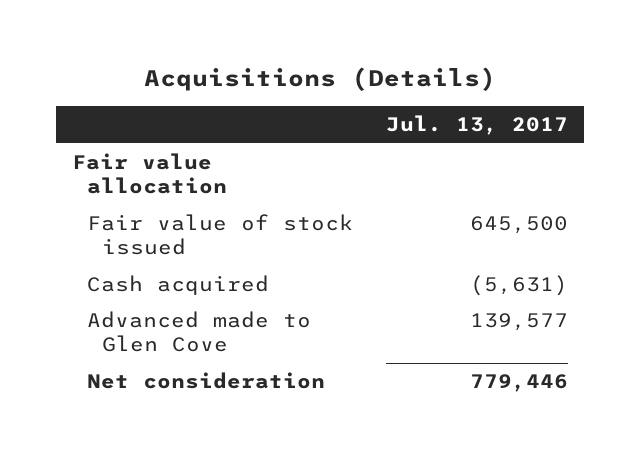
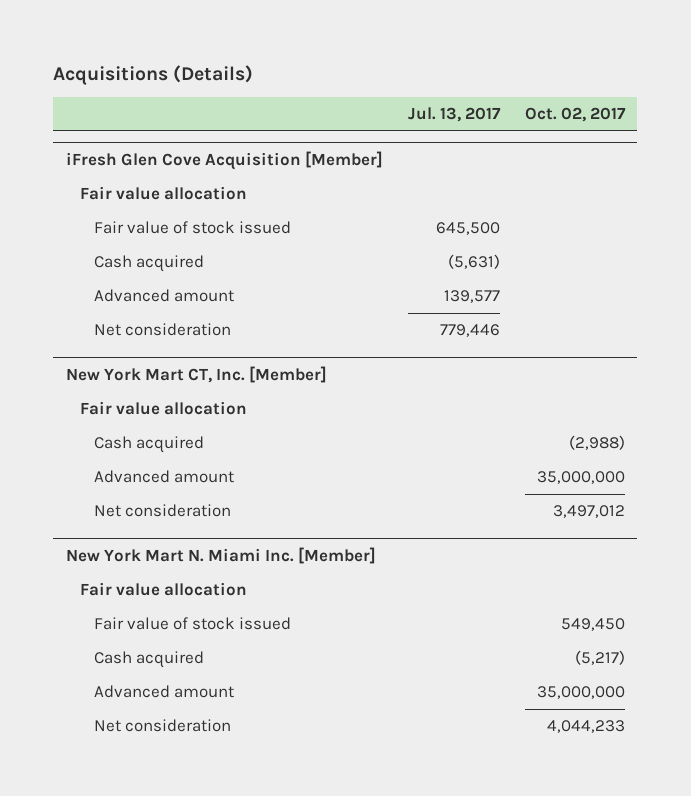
- | Jul. 13, 2017
+ | Jul. 13, 2017 | Oct. 02, 2017
+ iFresh Glen Cove Acquisition [Member]
- Advanced made to Glen Cove | 139,577
+ Advanced amount | 139,577 |
+ New York Mart CT, Inc. [Member]
+ Fair value allocation
+ Cash acquired | | (2,988)
+ Advanced amount | | 35,000,000
+ Net consideration | | 3,497,012
+ New York Mart N. Miami Inc. [Member]
+ Fair value allocation
+ Fair value of stock issued | | 549,450
+ Cash acquired | | (5,217)
+ Advanced amount | | 35,000,000
+ Net consideration | | 4,044,233

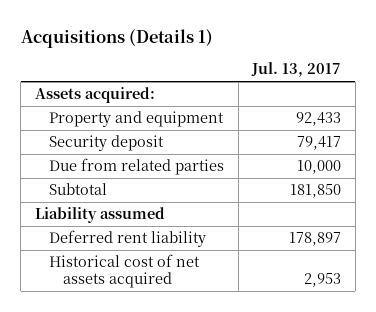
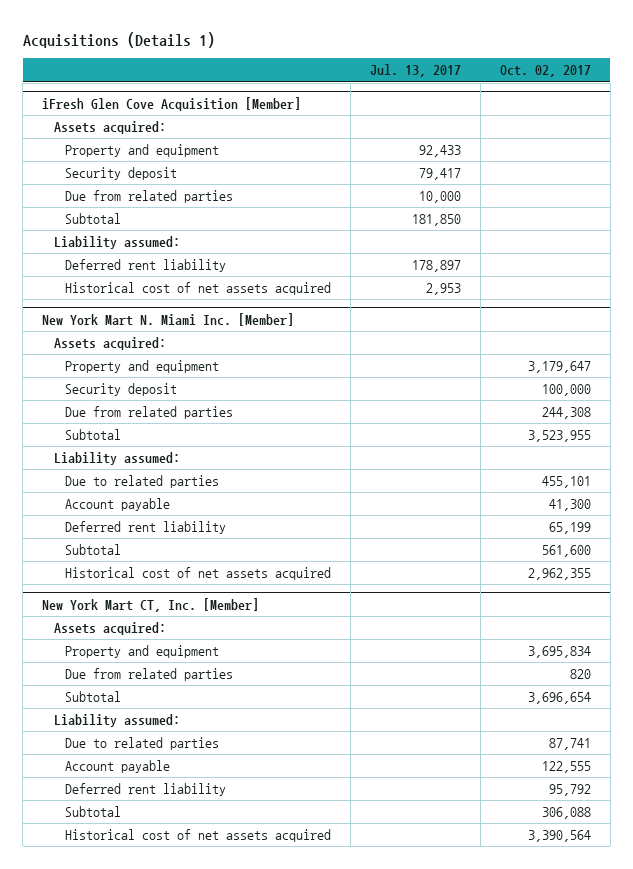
- | Jul. 13, 2017
+ | Jul. 13, 2017 | Oct. 02, 2017
+ iFresh Glen Cove Acquisition [Member]
- Liability assumed
+ Liability assumed:
+ New York Mart N. Miami Inc. [Member]
+ Assets acquired:
+ Property and equipment | | 3,179,647
+ Security deposit | | 100,000
+ Due from related parties | | 244,308
+ Subtotal | | 3,523,955
+ Liability assumed:
+ Due to related parties | | 455,101
+ Account payable | | 41,300
+ Deferred rent liability | | 65,199
+ Subtotal | | 561,600
+ Historical cost of net assets acquired | | 2,962,355
+ New York Mart CT, Inc. [Member]
+ Assets acquired:
+ Property and equipment | | 3,695,834
+ Due from related parties | | 820
+ Subtotal | | 3,696,654
+ Liability assumed:
+ Due to related parties | | 87,741
+ Account payable | | 122,555
+ Deferred rent liability | | 95,792
+ Subtotal | | 306,088
+ Historical cost of net assets acquired | | 3,390,564

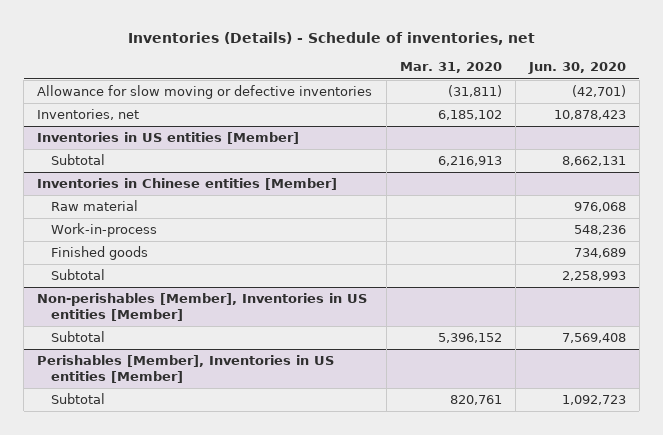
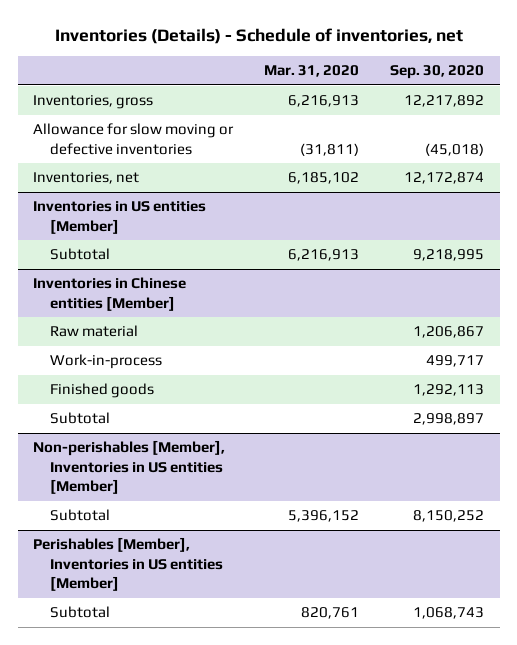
- | Mar. 31, 2020 | Jun. 30, 2020
+ | Mar. 31, 2020 | Sep. 30, 2020
+ Inventories, gross | 6,216,913 | 12,217,892

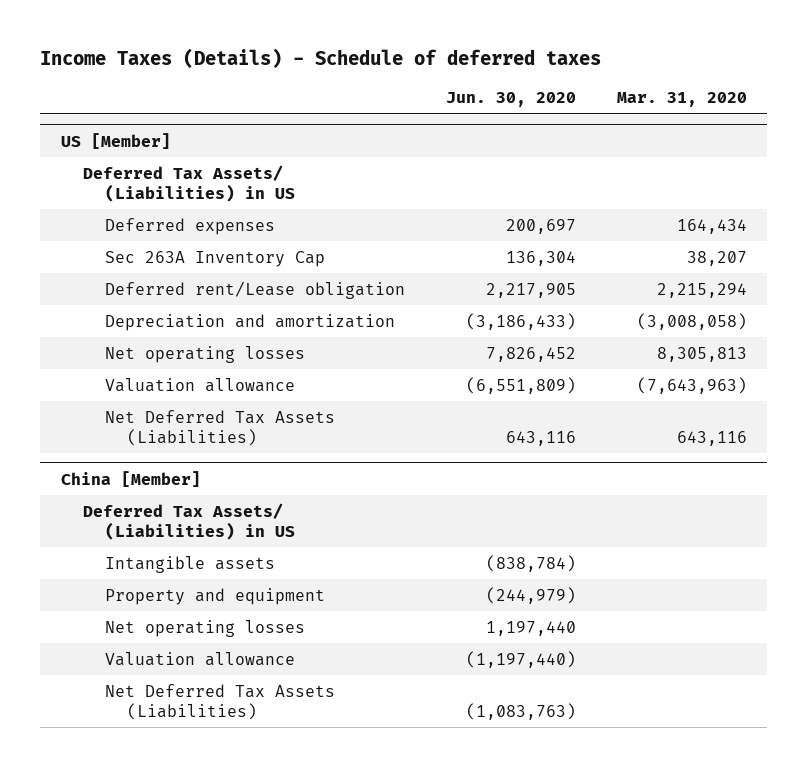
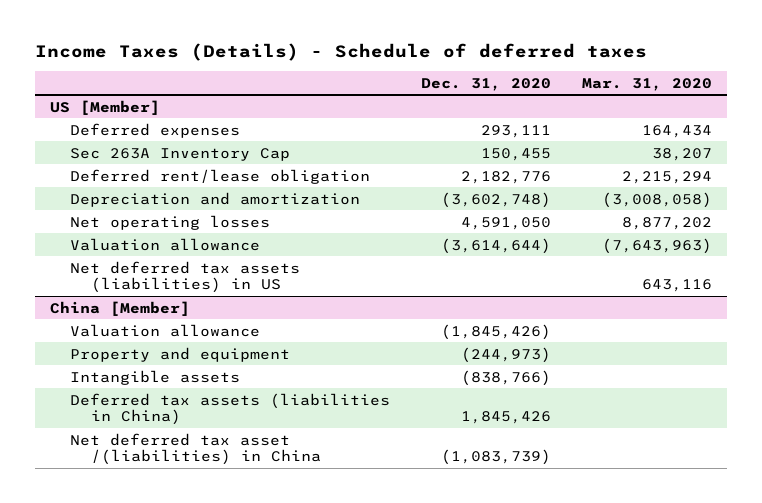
- | Jun. 30, 2020 | Mar. 31, 2020
+ | Dec. 31, 2020 | Mar. 31, 2020
@ US [Member]
- Deferred Tax Assets/ (Liabilities) in US
- Deferred rent/Lease obligation | 2,217,905 | 2,215,294
+ Deferred rent/lease obligation | 2,182,776 | 2,215,294
- Net operating losses | 7,826,452 | 8,305,813
+ Net operating losses | 4,591,050 | 8,877,202
- Net Deferred Tax Assets (Liabilities) | 643,116 | 643,116
+ Net deferred tax assets (liabilities) in US | | 643,116
@ China [Member]
- Deferred Tax Assets/ (Liabilities) in US
- Net operating losses | 1,197,440 |
- Net Deferred Tax Assets (Liabilities) | (1,083,763) |
moved down: Property and equipment | (244,973) |
moved down: Intangible assets | (838,766) |
+ Deferred tax assets (liabilities in China) | 1,845,426 |
+ Net deferred tax asset /(liabilities) in China | (1,083,739) |

